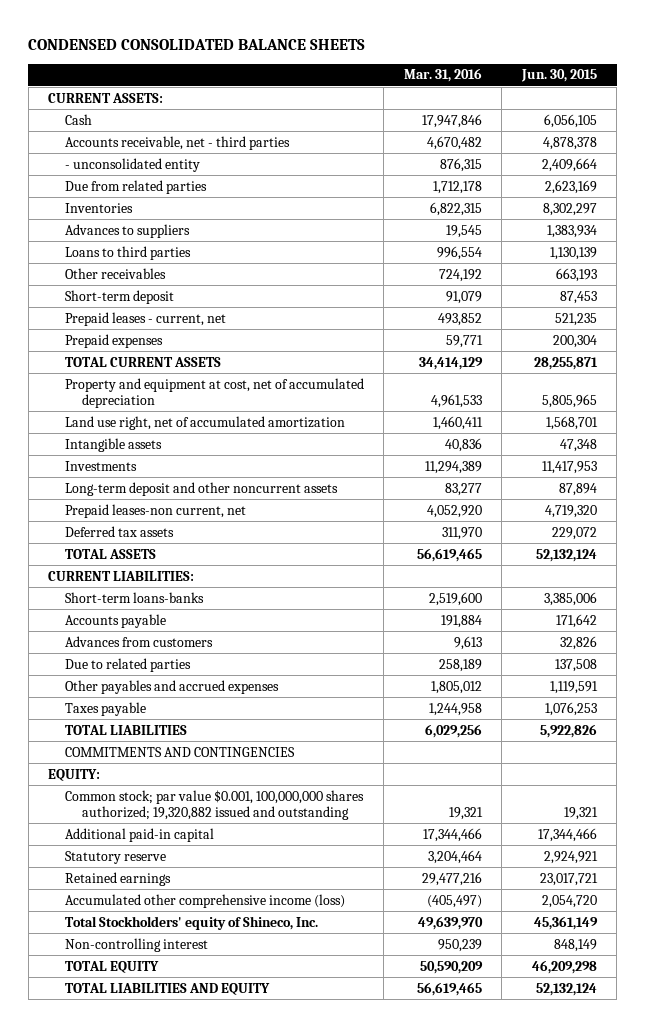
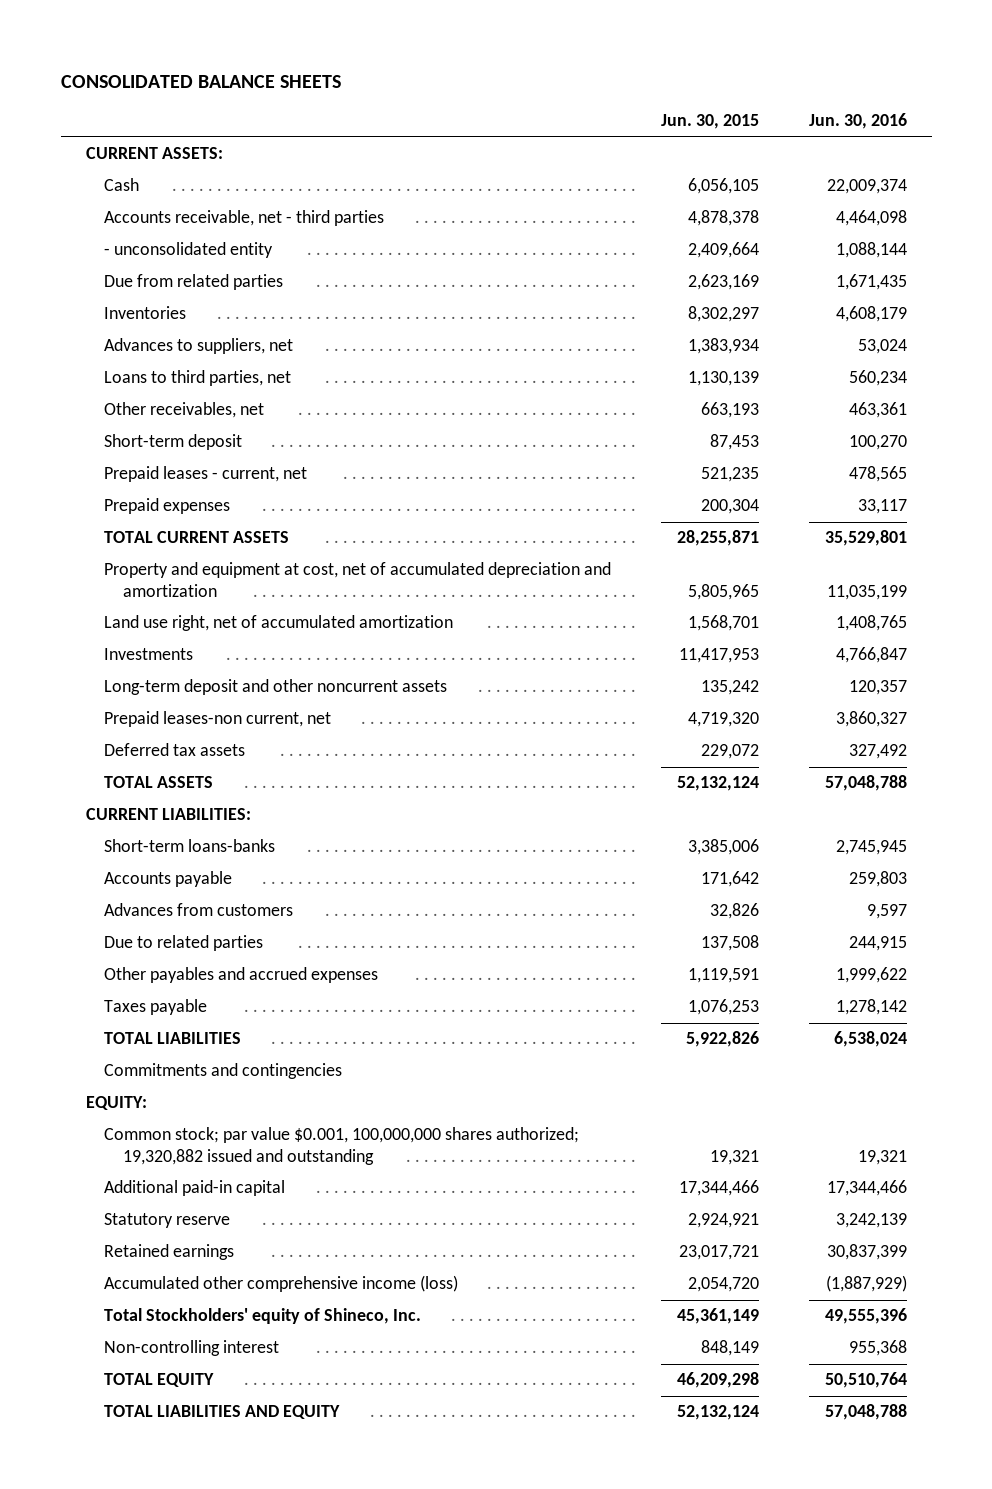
- CONDENSED CONSOLIDATED BALANCE SHEETS
+ CONSOLIDATED BALANCE SHEETS
- | Mar. 31, 2016 | Jun. 30, 2015
+ | Jun. 30, 2015 | Jun. 30, 2016
- Advances to suppliers | 19,545 | 1,383,934
- Loans to third parties | 996,554 | 1,130,139
- Other receivables | 724,192 | 663,193
+ Advances to suppliers, net | 1,383,934 | 53,024
+ Loans to third parties, net | 1,130,139 | 560,234
+ Other receivables, net | 663,193 | 463,361
- Property and equipment at cost, net of accumulated depreciation | 4,961,533 | 5,805,965
+ Property and equipment at cost, net of accumulated depreciation and amortization | 5,805,965 | 11,035,199
- Intangible assets | 40,836 | 47,348
- Long-term deposit and other noncurrent assets | 83,277 | 87,894
+ Long-term deposit and other noncurrent assets | 135,242 | 120,357
- COMMITMENTS AND CONTINGENCIES
+ Commitments and contingencies

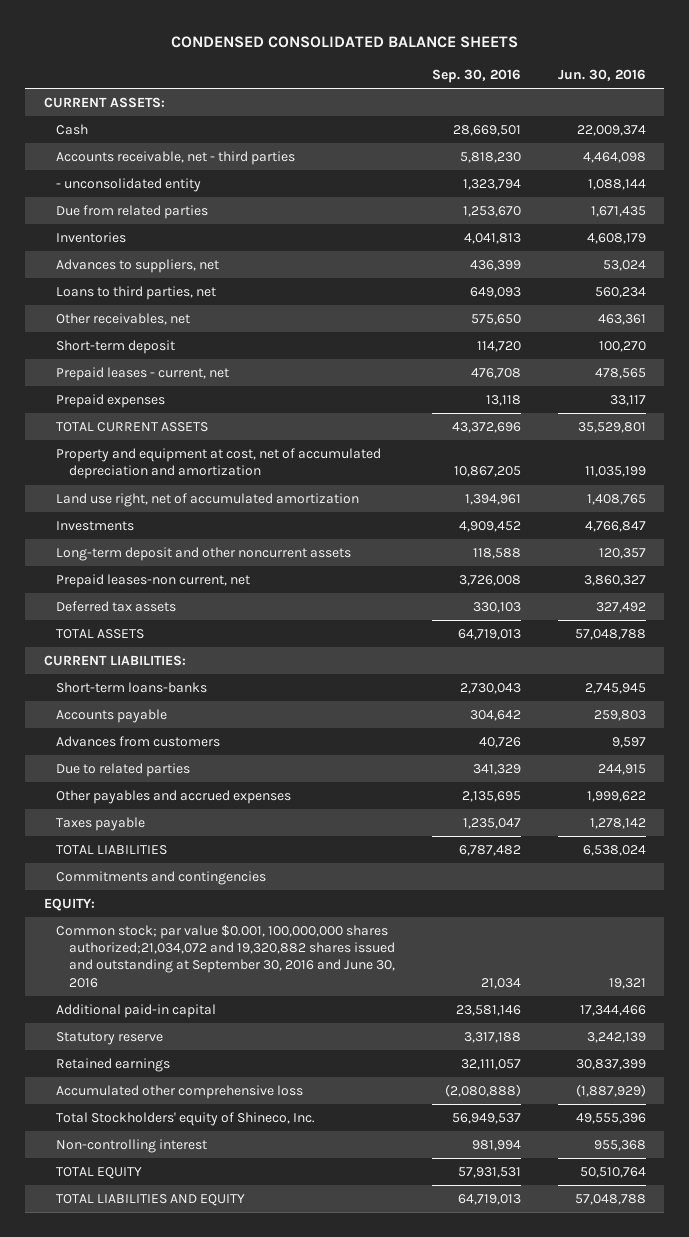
- CONSOLIDATED BALANCE SHEETS
+ CONDENSED CONSOLIDATED BALANCE SHEETS
- | Jun. 30, 2015 | Jun. 30, 2016
+ | Sep. 30, 2016 | Jun. 30, 2016
- Common stock; par value $0.001, 100,000,000 shares authorized; 19,320,882 issued and outstanding | 19,321 | 19,321
+ Common stock; par value $0.001, 100,000,000 shares authorized;21,034,072 and 19,320,882 shares issued and outstanding at September 30, 2016 and June 30, 2016 | 21,034 | 19,321
- Accumulated other comprehensive income (loss) | 2,054,720 | (1,887,929)
+ Accumulated other comprehensive loss | (2,080,888) | (1,887,929)

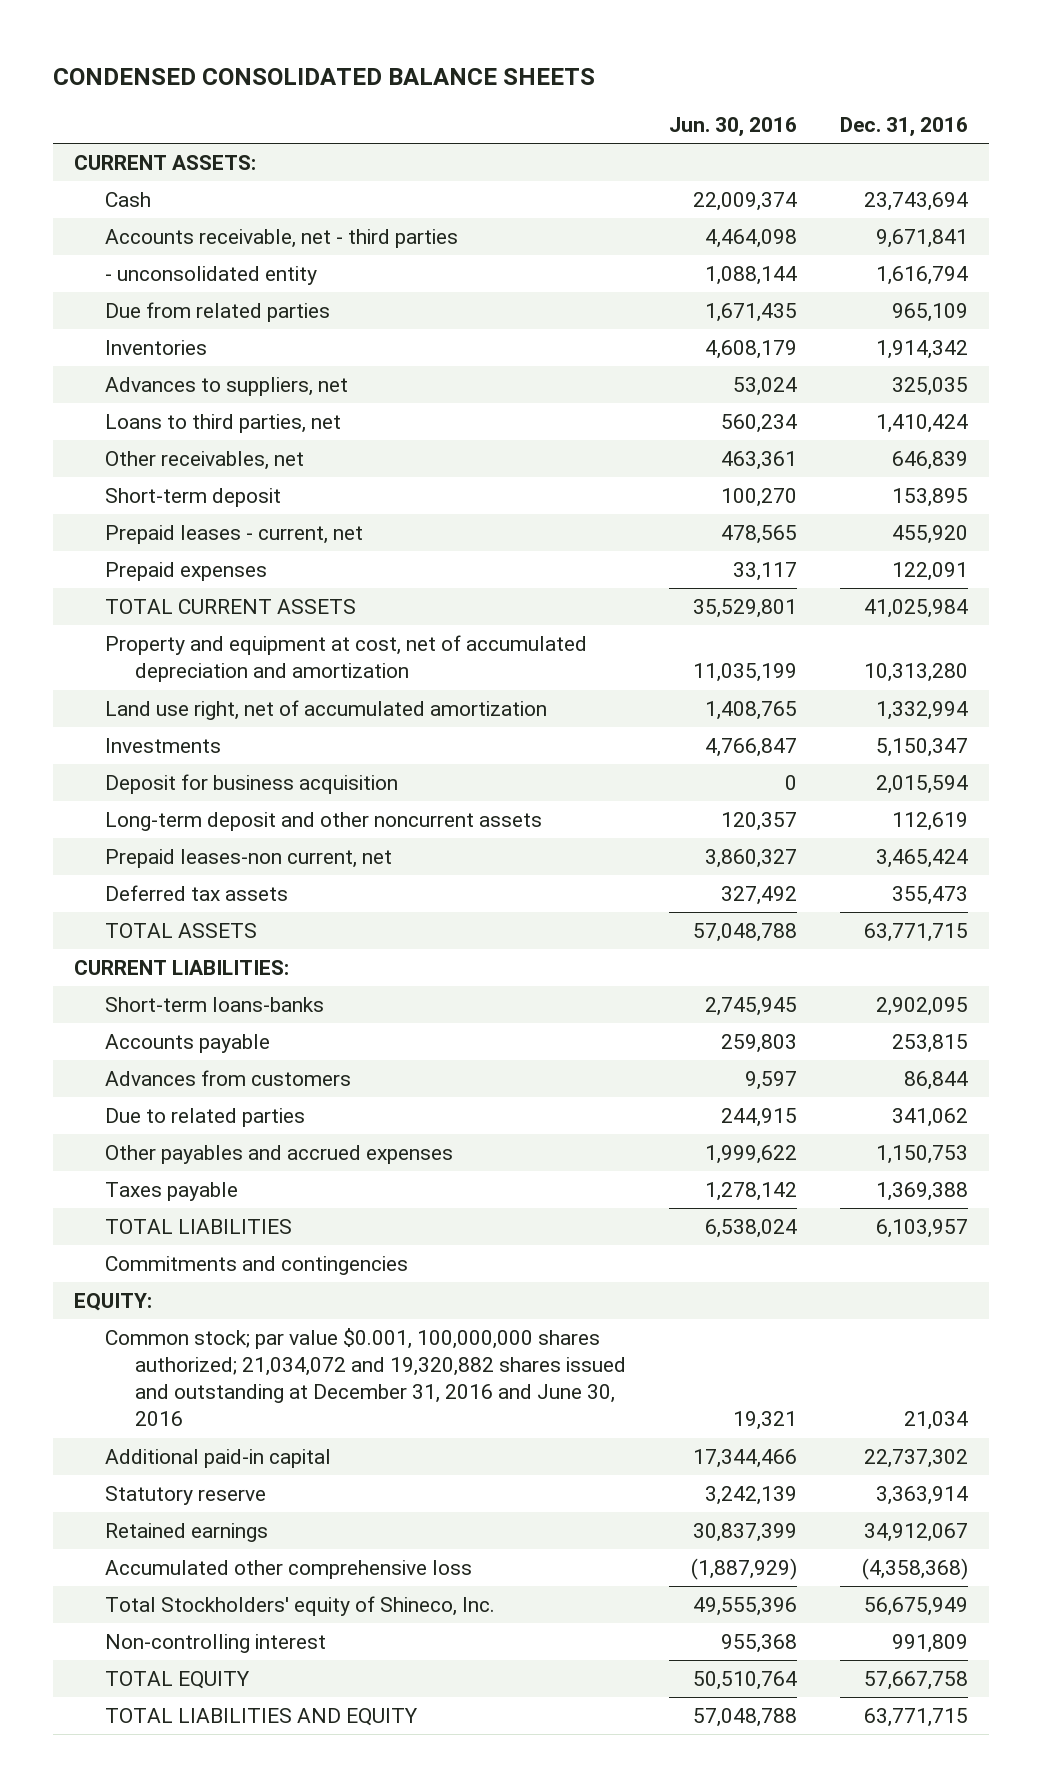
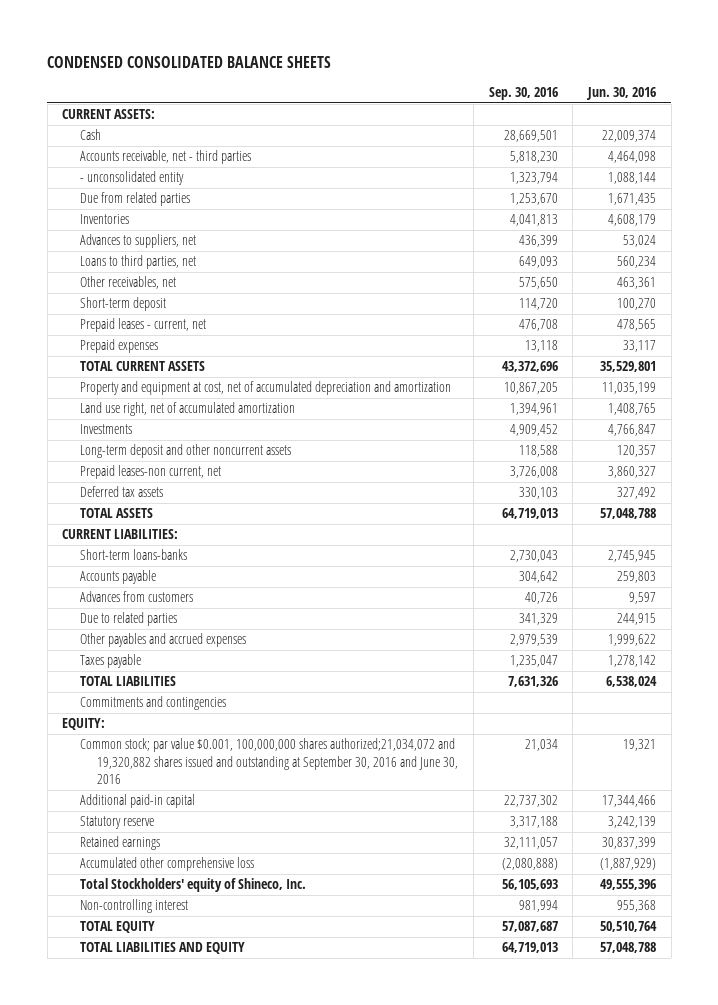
- | Jun. 30, 2016 | Dec. 31, 2016
+ | Sep. 30, 2016 | Jun. 30, 2016
- Deposit for business acquisition | 0 | 2,015,594
- Common stock; par value $0.001, 100,000,000 shares authorized; 21,034,072 and 19,320,882 shares issued and outstanding at December 31, 2016 and June 30, 2016 | 19,321 | 21,034
+ Common stock; par value $0.001, 100,000,000 shares authorized;21,034,072 and 19,320,882 shares issued and outstanding at September 30, 2016 and June 30, 2016 | 21,034 | 19,321

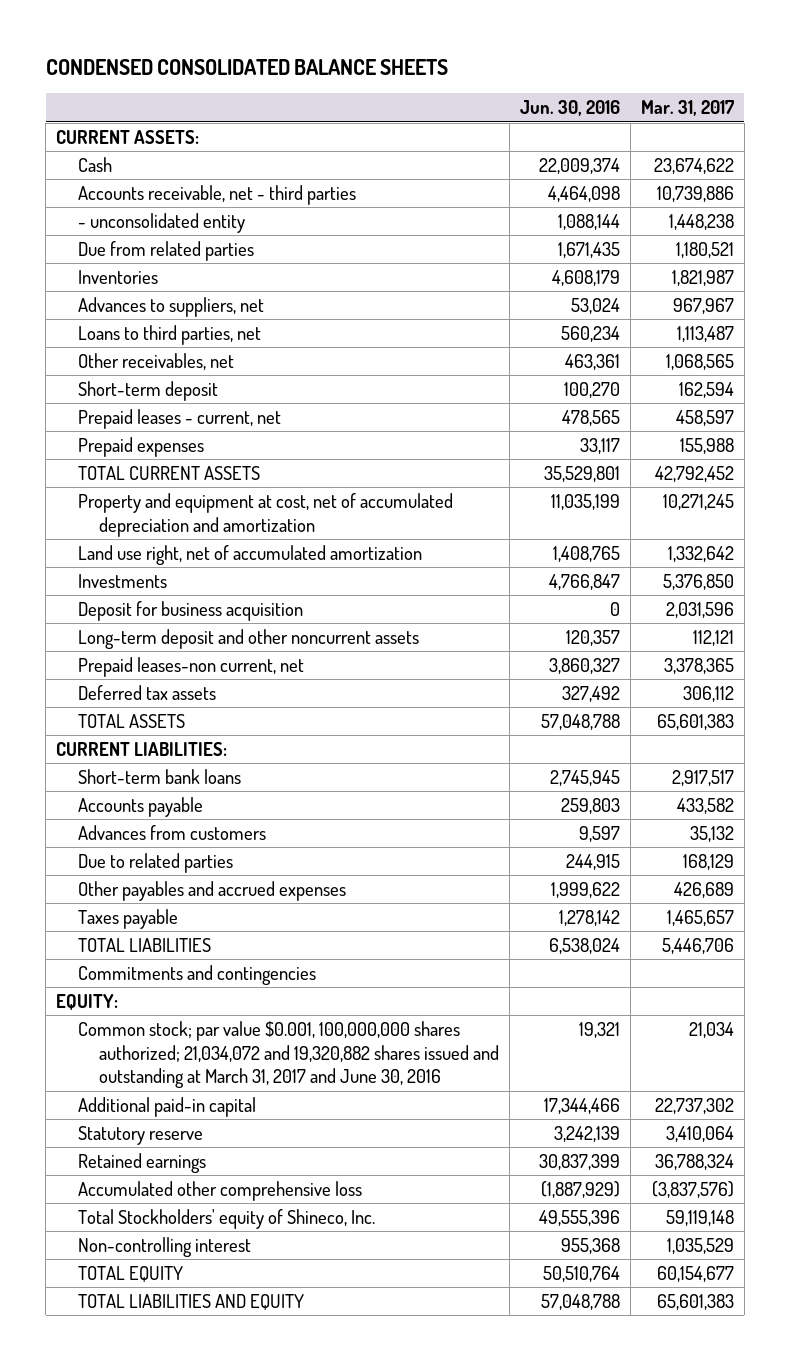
- | Sep. 30, 2016 | Jun. 30, 2016
+ | Jun. 30, 2016 | Mar. 31, 2017
+ Deposit for business acquisition | 0 | 2,031,596
- Short-term loans-banks | 2,730,043 | 2,745,945
+ Short-term bank loans | 2,745,945 | 2,917,517
- Common stock; par value $0.001, 100,000,000 shares authorized;21,034,072 and 19,320,882 shares issued and outstanding at September 30, 2016 and June 30, 2016 | 21,034 | 19,321
+ Common stock; par value $0.001, 100,000,000 shares authorized; 21,034,072 and 19,320,882 shares issued and outstanding at March 31, 2017 and June 30, 2016 | 19,321 | 21,034

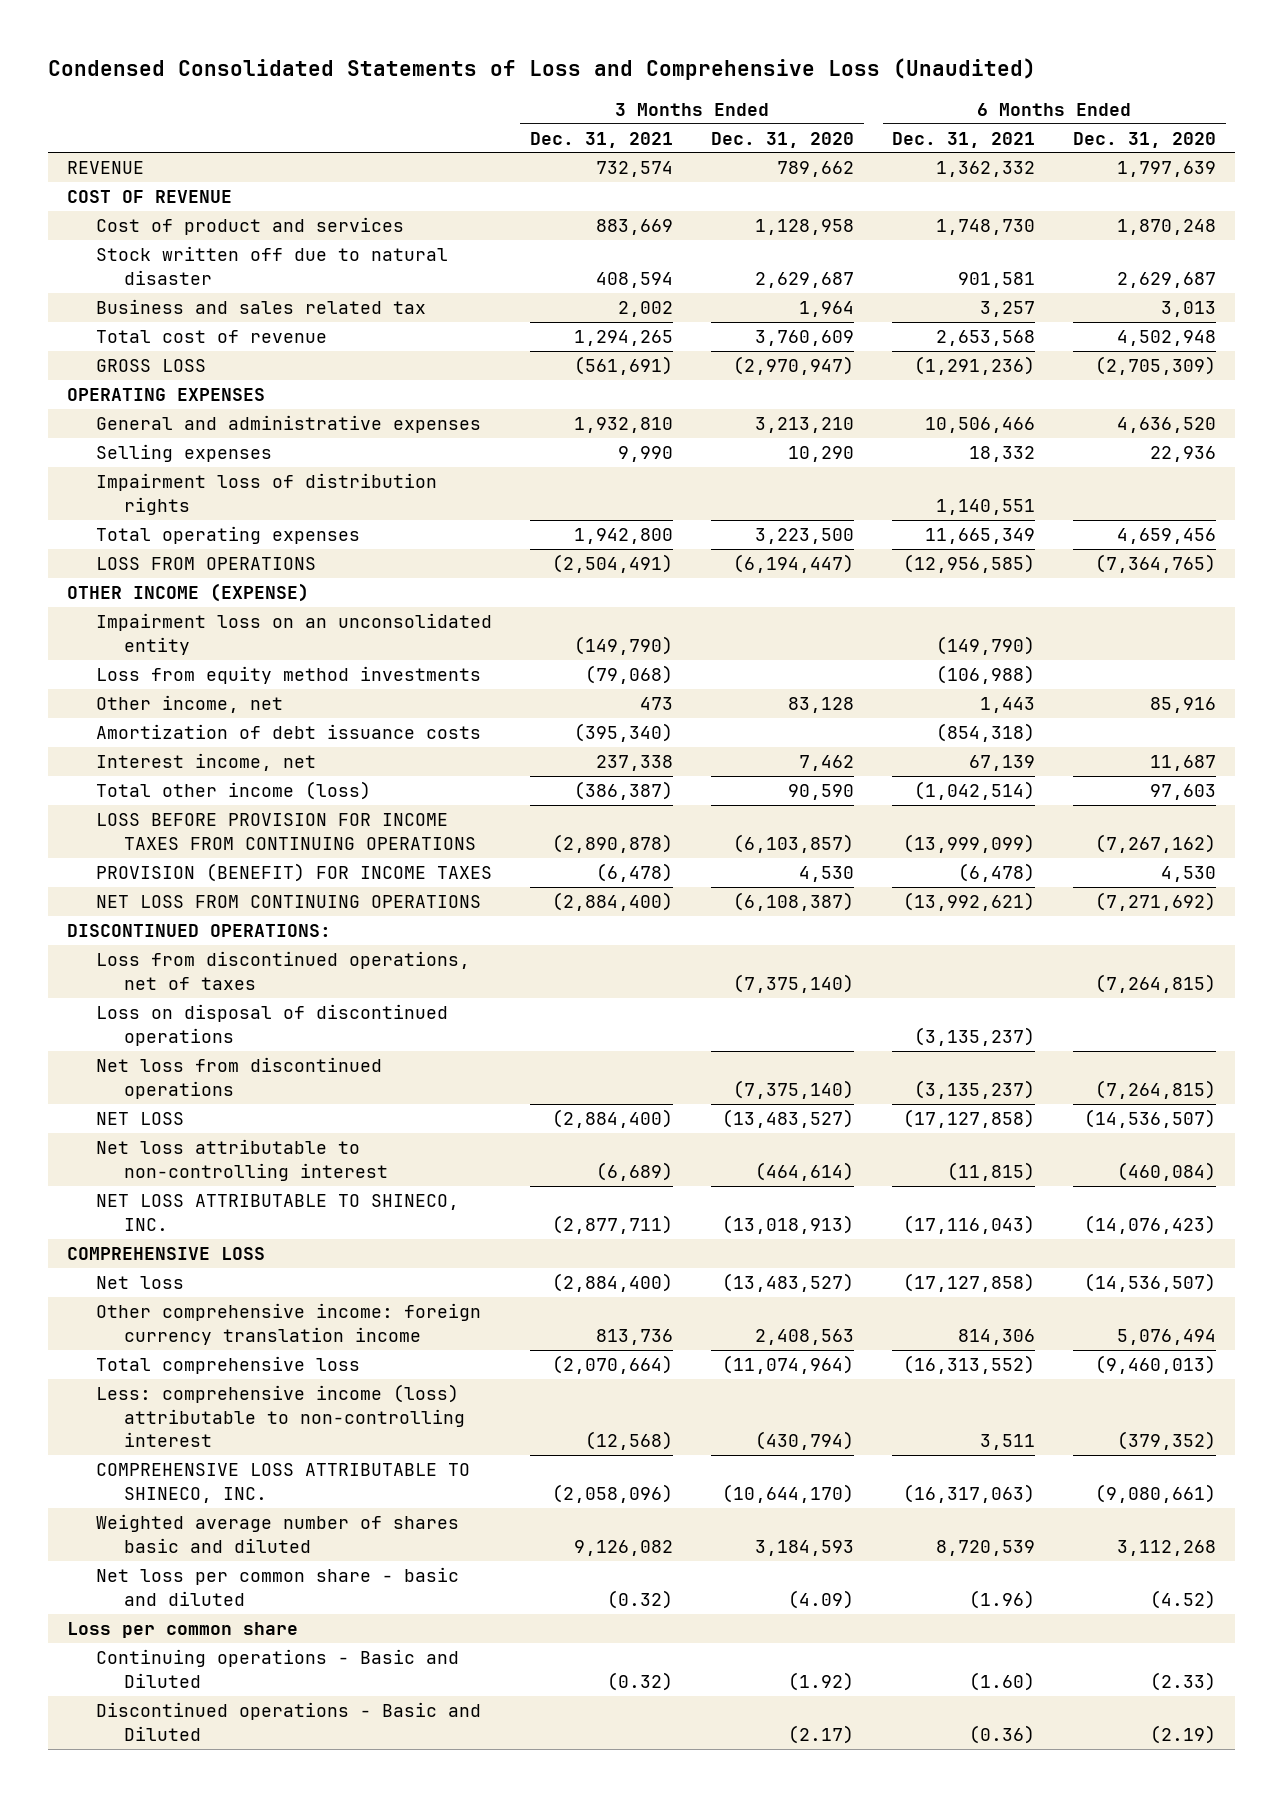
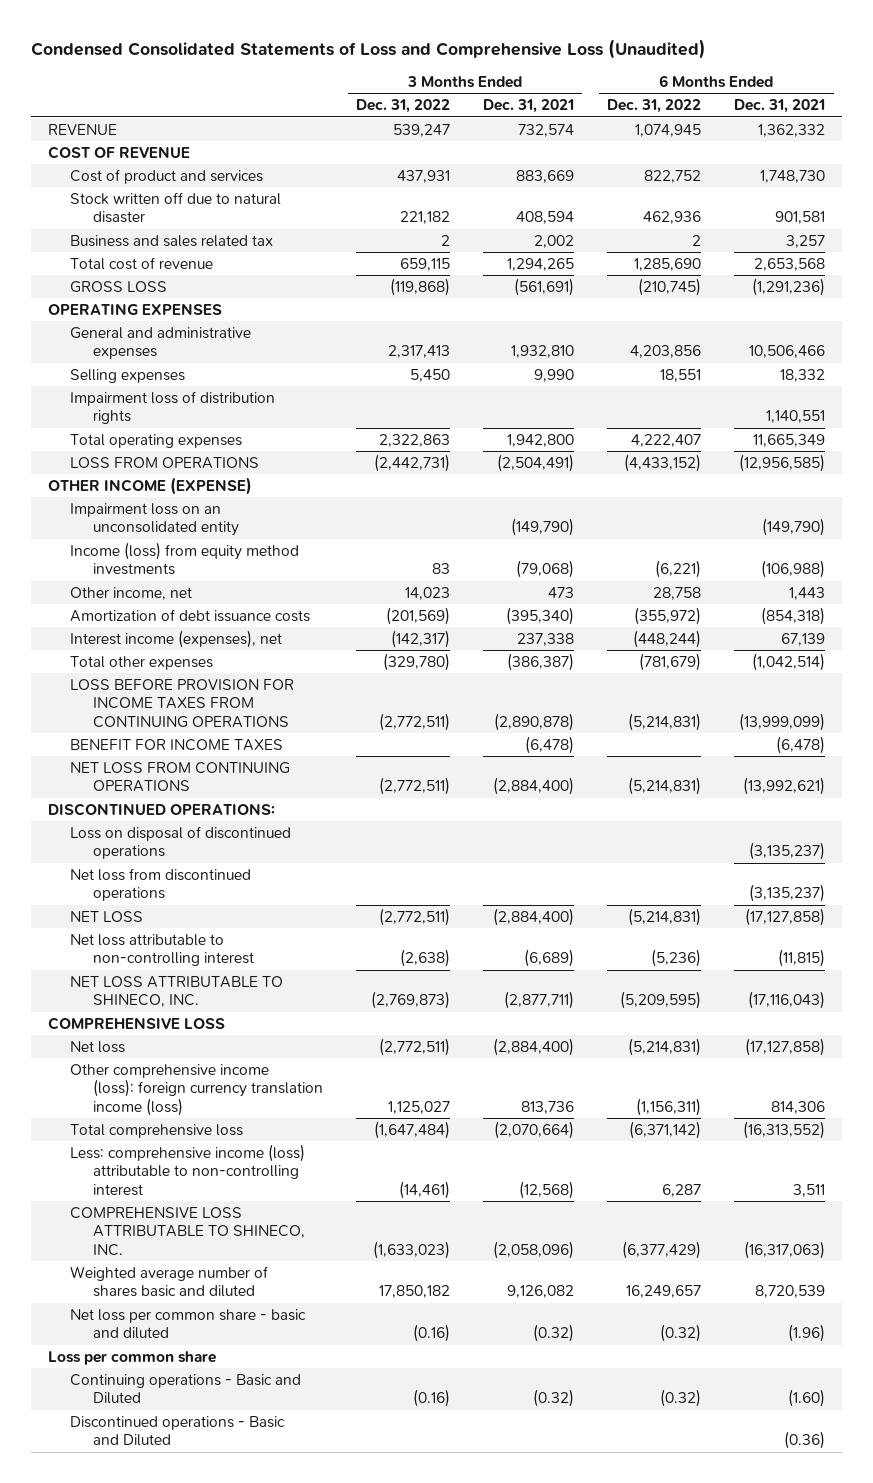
- | 3 Months Ended Dec. 31, 2021 | 3 Months Ended Dec. 31, 2020 | 6 Months Ended Dec. 31, 2021 | 6 Months Ended Dec. 31, 2020
+ | 3 Months Ended Dec. 31, 2022 | 3 Months Ended Dec. 31, 2021 | 6 Months Ended Dec. 31, 2022 | 6 Months Ended Dec. 31, 2021
- Loss from equity method investments | (79,068) | | (106,988) |
+ Income (loss) from equity method investments | 83 | (79,068) | (6,221) | (106,988)
- Interest income, net | 237,338 | 7,462 | 67,139 | 11,687
- Total other income (loss) | (386,387) | 90,590 | (1,042,514) | 97,603
+ Interest income (expenses), net | (142,317) | 237,338 | (448,244) | 67,139
+ Total other expenses | (329,780) | (386,387) | (781,679) | (1,042,514)
- PROVISION (BENEFIT) FOR INCOME TAXES | (6,478) | 4,530 | (6,478) | 4,530
+ BENEFIT FOR INCOME TAXES | | (6,478) | | (6,478)
- Loss from discontinued operations, net of taxes | | (7,375,140) | | (7,264,815)
- Other comprehensive income: foreign currency translation income | 813,736 | 2,408,563 | 814,306 | 5,076,494
+ Other comprehensive income (loss): foreign currency translation income (loss) | 1,125,027 | 813,736 | (1,156,311) | 814,306

